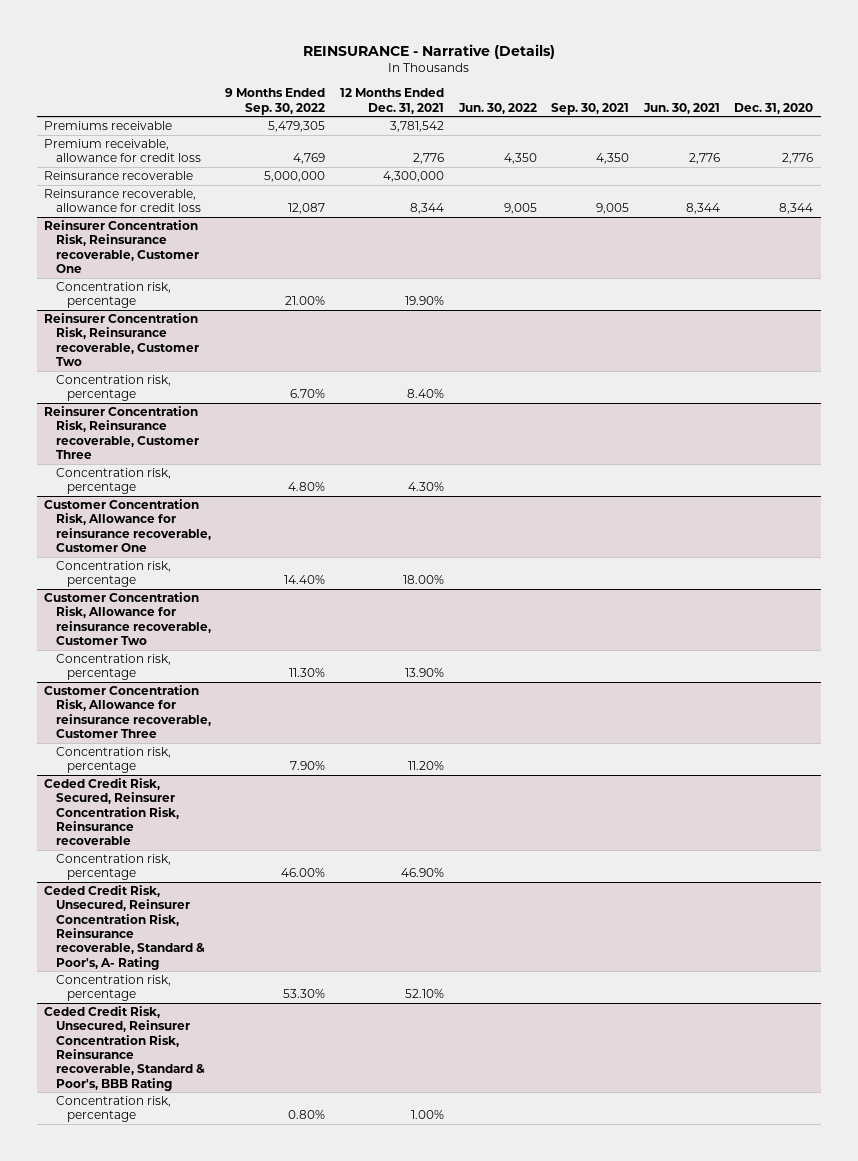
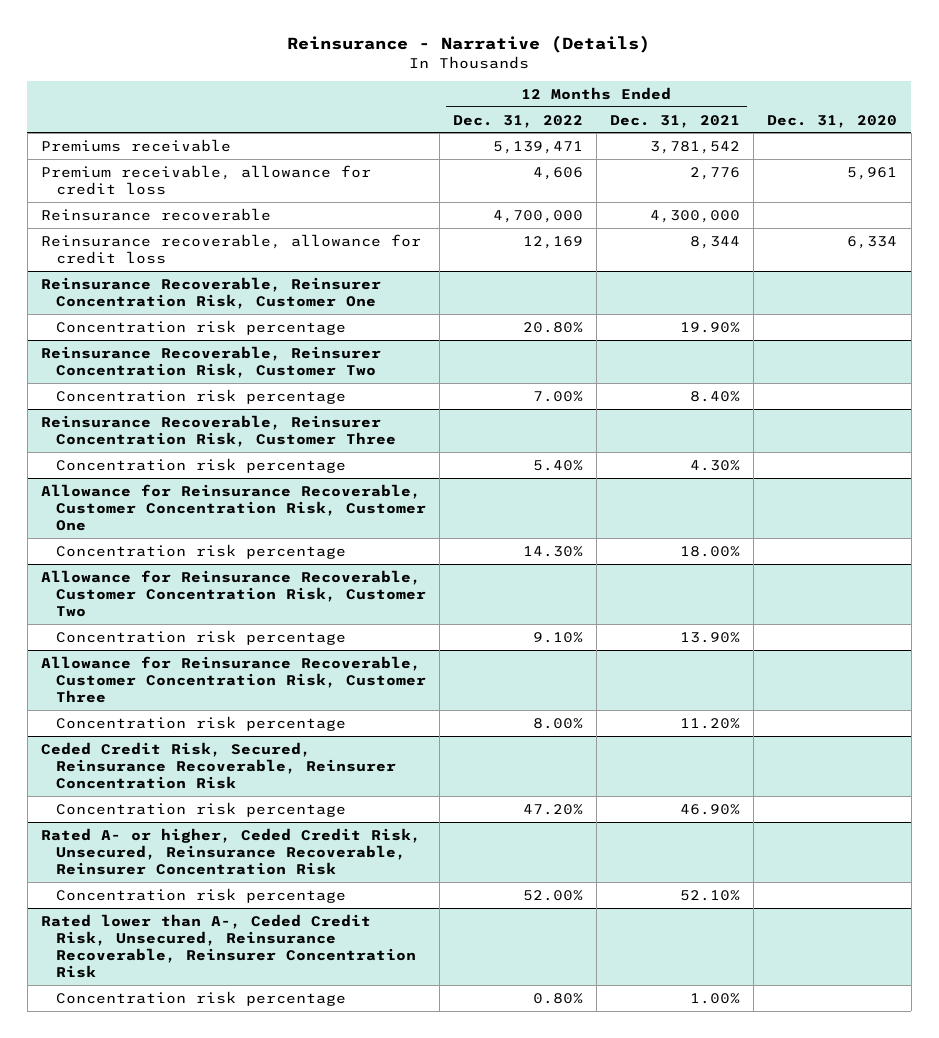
- REINSURANCE - Narrative (Details)
+ Reinsurance - Narrative (Details)
- | 9 Months Ended Sep. 30, 2022 | 12 Months Ended Dec. 31, 2021 | Jun. 30, 2022 | Sep. 30, 2021 | Jun. 30, 2021 | Dec. 31, 2020
+ | 12 Months Ended Dec. 31, 2022 | 12 Months Ended Dec. 31, 2021 | Dec. 31, 2020
- Premium receivable, allowance for credit loss | 4,769 | 2,776 | 4,350 | 4,350 | 2,776 | 2,776
+ Premium receivable, allowance for credit loss | 4,606 | 2,776 | 5,961
- Reinsurance recoverable, allowance for credit loss | 12,087 | 8,344 | 9,005 | 9,005 | 8,344 | 8,344
- Reinsurer Concentration Risk, Reinsurance recoverable, Customer One
- Concentration risk, percentage | 21.00% | 19.90% | | | |
- Reinsurer Concentration Risk, Reinsurance recoverable, Customer Two
- Concentration risk, percentage | 6.70% | 8.40% | | | |
- Reinsurer Concentration Risk, Reinsurance recoverable, Customer Three
- Concentration risk, percentage | 4.80% | 4.30% | | | |
- Customer Concentration Risk, Allowance for reinsurance recoverable, Customer One
- Concentration risk, percentage | 14.40% | 18.00% | | | |
- Customer Concentration Risk, Allowance for reinsurance recoverable, Customer Two
- Concentration risk, percentage | 11.30% | 13.90% | | | |
- Customer Concentration Risk, Allowance for reinsurance recoverable, Customer Three
- Concentration risk, percentage | 7.90% | 11.20% | | | |
- Ceded Credit Risk, Secured, Reinsurer Concentration Risk, Reinsurance recoverable
- Concentration risk, percentage | 46.00% | 46.90% | | | |
- Ceded Credit Risk, Unsecured, Reinsurer Concentration Risk, Reinsurance recoverable, Standard & Poor's, A- Rating
- Concentration risk, percentage | 53.30% | 52.10% | | | |
- Ceded Credit Risk, Unsecured, Reinsurer Concentration Risk, Reinsurance recoverable, Standard & Poor's, BBB Rating
- Concentration risk, percentage | 0.80% | 1.00% | | | |
+ Reinsurance recoverable, allowance for credit loss | 12,169 | 8,344 | 6,334
+ Reinsurance Recoverable, Reinsurer Concentration Risk, Customer One
+ Concentration risk percentage | 20.80% | 19.90% |
+ Reinsurance Recoverable, Reinsurer Concentration Risk, Customer Two
+ Concentration risk percentage | 7.00% | 8.40% |
+ Reinsurance Recoverable, Reinsurer Concentration Risk, Customer Three
+ Concentration risk percentage | 5.40% | 4.30% |
+ Allowance for Reinsurance Recoverable, Customer Concentration Risk, Customer One
+ Concentration risk percentage | 14.30% | 18.00% |
+ Allowance for Reinsurance Recoverable, Customer Concentration Risk, Customer Two
+ Concentration risk percentage | 9.10% | 13.90% |
+ Allowance for Reinsurance Recoverable, Customer Concentration Risk, Customer Three
+ Concentration risk percentage | 8.00% | 11.20% |
+ Ceded Credit Risk, Secured, Reinsurance Recoverable, Reinsurer Concentration Risk
+ Concentration risk percentage | 47.20% | 46.90% |
+ Rated A- or higher, Ceded Credit Risk, Unsecured, Reinsurance Recoverable, Reinsurer Concentration Risk
+ Concentration risk percentage | 52.00% | 52.10% |
+ Rated lower than A-, Ceded Credit Risk, Unsecured, Reinsurance Recoverable, Reinsurer Concentration Risk
+ Concentration risk percentage | 0.80% | 1.00% |

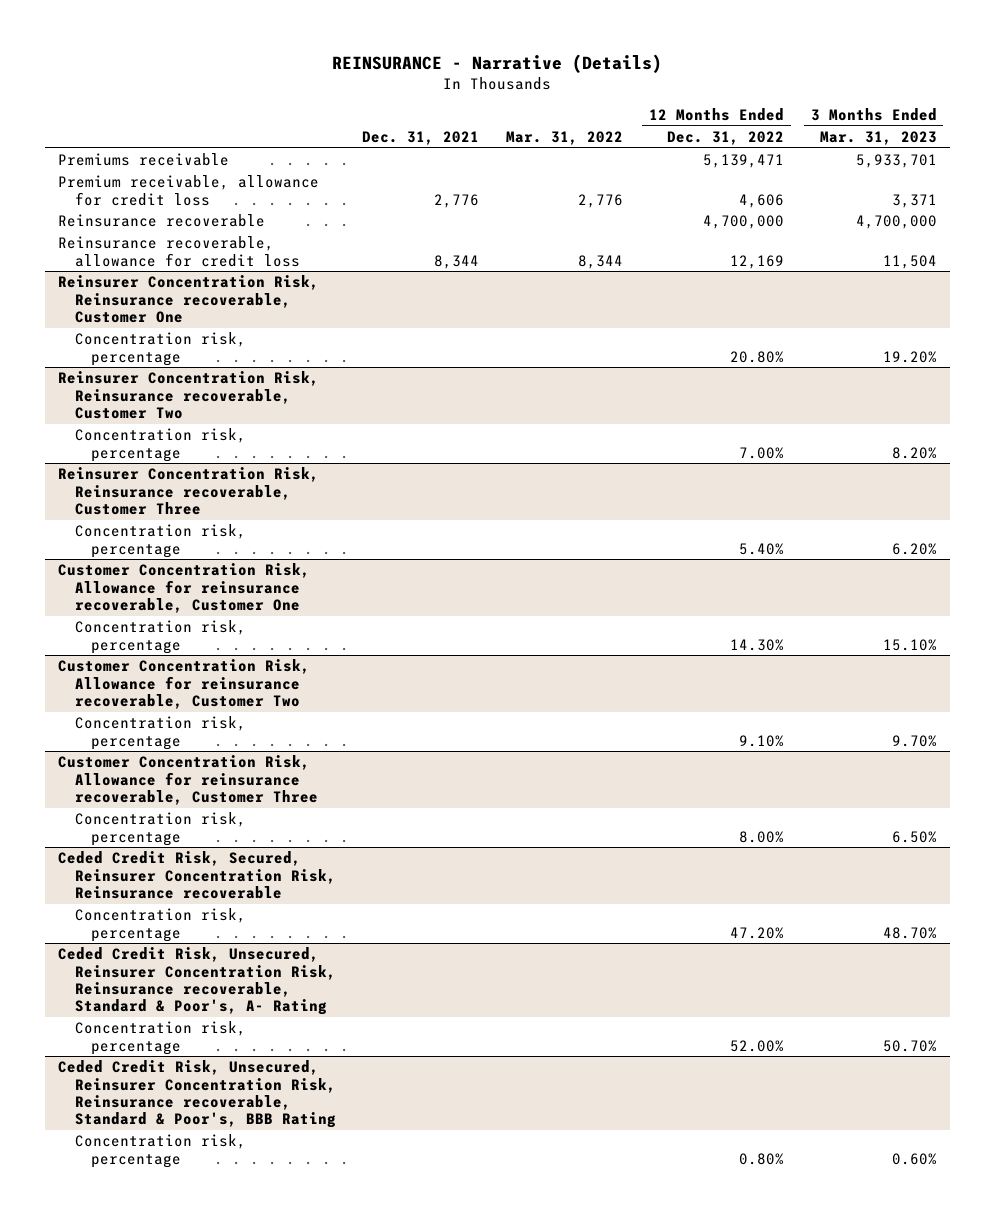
- Reinsurance - Narrative (Details)
+ REINSURANCE - Narrative (Details)
- | 12 Months Ended Dec. 31, 2022 | 12 Months Ended Dec. 31, 2021 | Dec. 31, 2020
+ | Dec. 31, 2021 | Mar. 31, 2022 | 12 Months Ended Dec. 31, 2022 | 3 Months Ended Mar. 31, 2023
- Reinsurance Recoverable, Reinsurer Concentration Risk, Customer One
- Concentration risk percentage | 20.80% | 19.90% |
- Reinsurance Recoverable, Reinsurer Concentration Risk, Customer Two
- Concentration risk percentage | 7.00% | 8.40% |
- Reinsurance Recoverable, Reinsurer Concentration Risk, Customer Three
- Concentration risk percentage | 5.40% | 4.30% |
- Allowance for Reinsurance Recoverable, Customer Concentration Risk, Customer One
- Concentration risk percentage | 14.30% | 18.00% |
- Allowance for Reinsurance Recoverable, Customer Concentration Risk, Customer Two
- Concentration risk percentage | 9.10% | 13.90% |
- Allowance for Reinsurance Recoverable, Customer Concentration Risk, Customer Three
- Concentration risk percentage | 8.00% | 11.20% |
- Ceded Credit Risk, Secured, Reinsurance Recoverable, Reinsurer Concentration Risk
- Concentration risk percentage | 47.20% | 46.90% |
- Rated A- or higher, Ceded Credit Risk, Unsecured, Reinsurance Recoverable, Reinsurer Concentration Risk
- Concentration risk percentage | 52.00% | 52.10% |
- Rated lower than A-, Ceded Credit Risk, Unsecured, Reinsurance Recoverable, Reinsurer Concentration Risk
- Concentration risk percentage | 0.80% | 1.00% |
+ Reinsurer Concentration Risk, Reinsurance recoverable, Customer One
+ Concentration risk, percentage | | | 20.80% | 19.20%
+ Reinsurer Concentration Risk, Reinsurance recoverable, Customer Two
+ Concentration risk, percentage | | | 7.00% | 8.20%
+ Reinsurer Concentration Risk, Reinsurance recoverable, Customer Three
+ Concentration risk, percentage | | | 5.40% | 6.20%
+ Customer Concentration Risk, Allowance for reinsurance recoverable, Customer One
+ Concentration risk, percentage | | | 14.30% | 15.10%
+ Customer Concentration Risk, Allowance for reinsurance recoverable, Customer Two
+ Concentration risk, percentage | | | 9.10% | 9.70%
+ Customer Concentration Risk, Allowance for reinsurance recoverable, Customer Three
+ Concentration risk, percentage | | | 8.00% | 6.50%
+ Ceded Credit Risk, Secured, Reinsurer Concentration Risk, Reinsurance recoverable
+ Concentration risk, percentage | | | 47.20% | 48.70%
+ Ceded Credit Risk, Unsecured, Reinsurer Concentration Risk, Reinsurance recoverable, Standard & Poor's, A- Rating
+ Concentration risk, percentage | | | 52.00% | 50.70%
+ Ceded Credit Risk, Unsecured, Reinsurer Concentration Risk, Reinsurance recoverable, Standard & Poor's, BBB Rating
+ Concentration risk, percentage | | | 0.80% | 0.60%

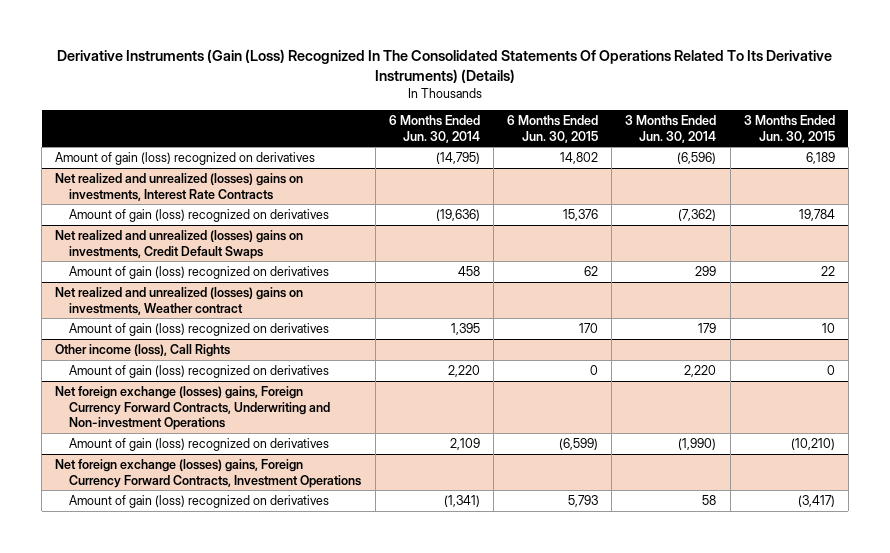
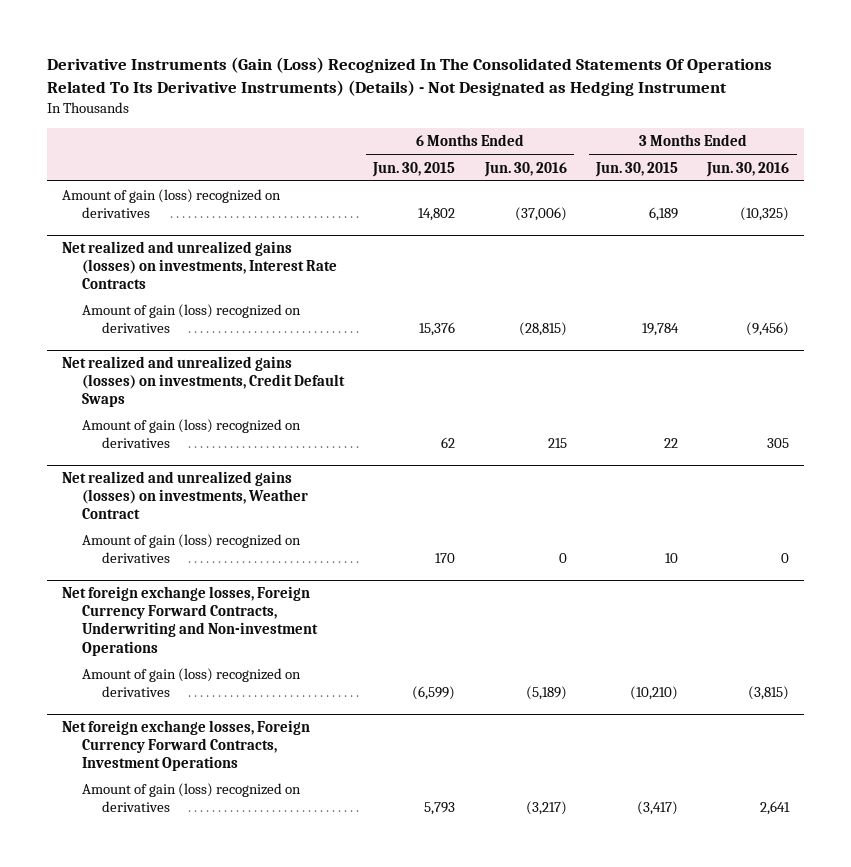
- Derivative Instruments (Gain (Loss) Recognized In The Consolidated Statements Of Operations Related To Its Derivative Instruments) (Details)
+ Derivative Instruments (Gain (Loss) Recognized In The Consolidated Statements Of Operations Related To Its Derivative Instruments) (Details) - Not Designated as Hedging Instrument
- | 6 Months Ended Jun. 30, 2014 | 6 Months Ended Jun. 30, 2015 | 3 Months Ended Jun. 30, 2014 | 3 Months Ended Jun. 30, 2015
+ | 6 Months Ended Jun. 30, 2015 | 6 Months Ended Jun. 30, 2016 | 3 Months Ended Jun. 30, 2015 | 3 Months Ended Jun. 30, 2016
- Net realized and unrealized (losses) gains on investments, Interest Rate Contracts
+ Net realized and unrealized gains (losses) on investments, Interest Rate Contracts
- Net realized and unrealized (losses) gains on investments, Credit Default Swaps
+ Net realized and unrealized gains (losses) on investments, Credit Default Swaps
- Net realized and unrealized (losses) gains on investments, Weather contract
+ Net realized and unrealized gains (losses) on investments, Weather Contract
- Other income (loss), Call Rights
- Amount of gain (loss) recognized on derivatives | 2,220 | 0 | 2,220 | 0
- Net foreign exchange (losses) gains, Foreign Currency Forward Contracts, Underwriting and Non-investment Operations
+ Net foreign exchange losses, Foreign Currency Forward Contracts, Underwriting and Non-investment Operations
- Net foreign exchange (losses) gains, Foreign Currency Forward Contracts, Investment Operations
+ Net foreign exchange losses, Foreign Currency Forward Contracts, Investment Operations

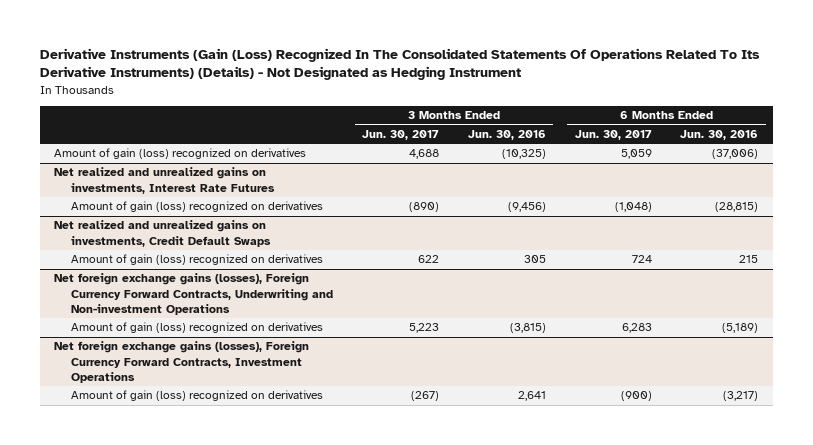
- | 6 Months Ended Jun. 30, 2015 | 6 Months Ended Jun. 30, 2016 | 3 Months Ended Jun. 30, 2015 | 3 Months Ended Jun. 30, 2016
+ | 3 Months Ended Jun. 30, 2017 | 3 Months Ended Jun. 30, 2016 | 6 Months Ended Jun. 30, 2017 | 6 Months Ended Jun. 30, 2016
- Net realized and unrealized gains (losses) on investments, Interest Rate Contracts
+ Net realized and unrealized gains on investments, Interest Rate Futures
- Net realized and unrealized gains (losses) on investments, Credit Default Swaps
+ Net realized and unrealized gains on investments, Credit Default Swaps
- Net realized and unrealized gains (losses) on investments, Weather Contract
- Amount of gain (loss) recognized on derivatives | 170 | 0 | 10 | 0
- Net foreign exchange losses, Foreign Currency Forward Contracts, Underwriting and Non-investment Operations
+ Net foreign exchange gains (losses), Foreign Currency Forward Contracts, Underwriting and Non-investment Operations
- Net foreign exchange losses, Foreign Currency Forward Contracts, Investment Operations
+ Net foreign exchange gains (losses), Foreign Currency Forward Contracts, Investment Operations

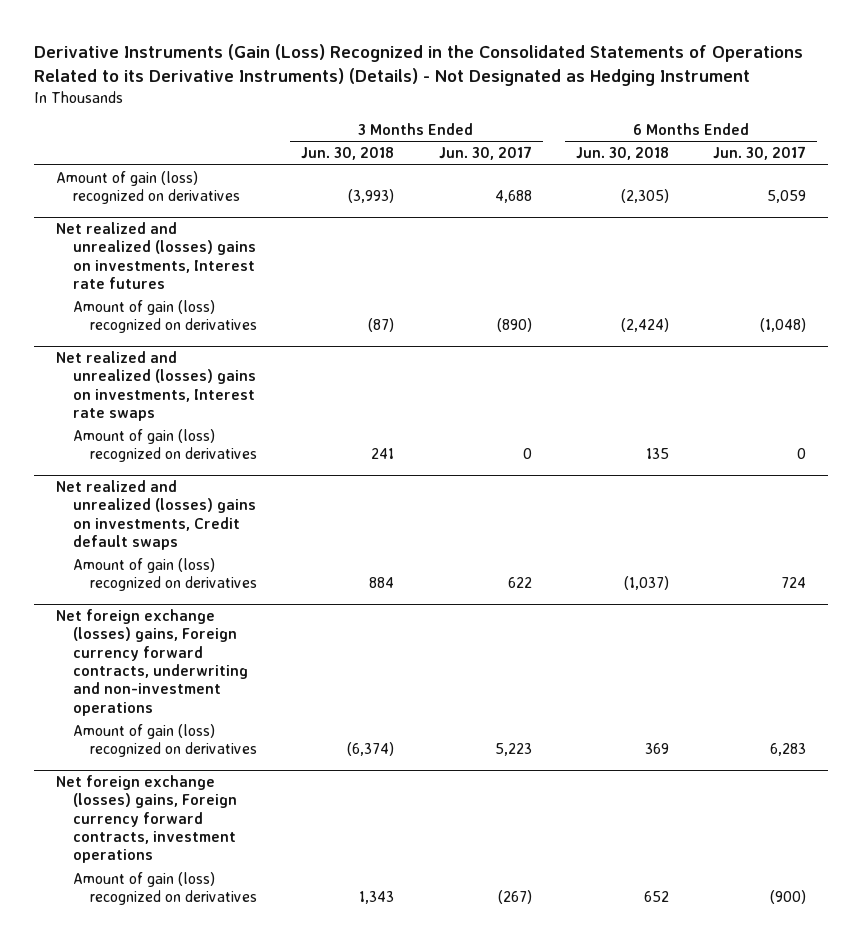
- Derivative Instruments (Gain (Loss) Recognized In The Consolidated Statements Of Operations Related To Its Derivative Instruments) (Details) - Not Designated as Hedging Instrument
+ Derivative Instruments (Gain (Loss) Recognized in the Consolidated Statements of Operations Related to its Derivative Instruments) (Details) - Not Designated as Hedging Instrument
- | 3 Months Ended Jun. 30, 2017 | 3 Months Ended Jun. 30, 2016 | 6 Months Ended Jun. 30, 2017 | 6 Months Ended Jun. 30, 2016
+ | 3 Months Ended Jun. 30, 2018 | 3 Months Ended Jun. 30, 2017 | 6 Months Ended Jun. 30, 2018 | 6 Months Ended Jun. 30, 2017
- Net realized and unrealized gains on investments, Interest Rate Futures
+ Net realized and unrealized (losses) gains on investments, Interest rate futures
- Net realized and unrealized gains on investments, Credit Default Swaps
+ Net realized and unrealized (losses) gains on investments, Interest rate swaps
+ Amount of gain (loss) recognized on derivatives | 241 | 0 | 135 | 0
+ Net realized and unrealized (losses) gains on investments, Credit default swaps
- Net foreign exchange gains (losses), Foreign Currency Forward Contracts, Underwriting and Non-investment Operations
+ Net foreign exchange (losses) gains, Foreign currency forward contracts, underwriting and non-investment operations
- Net foreign exchange gains (losses), Foreign Currency Forward Contracts, Investment Operations
+ Net foreign exchange (losses) gains, Foreign currency forward contracts, investment operations

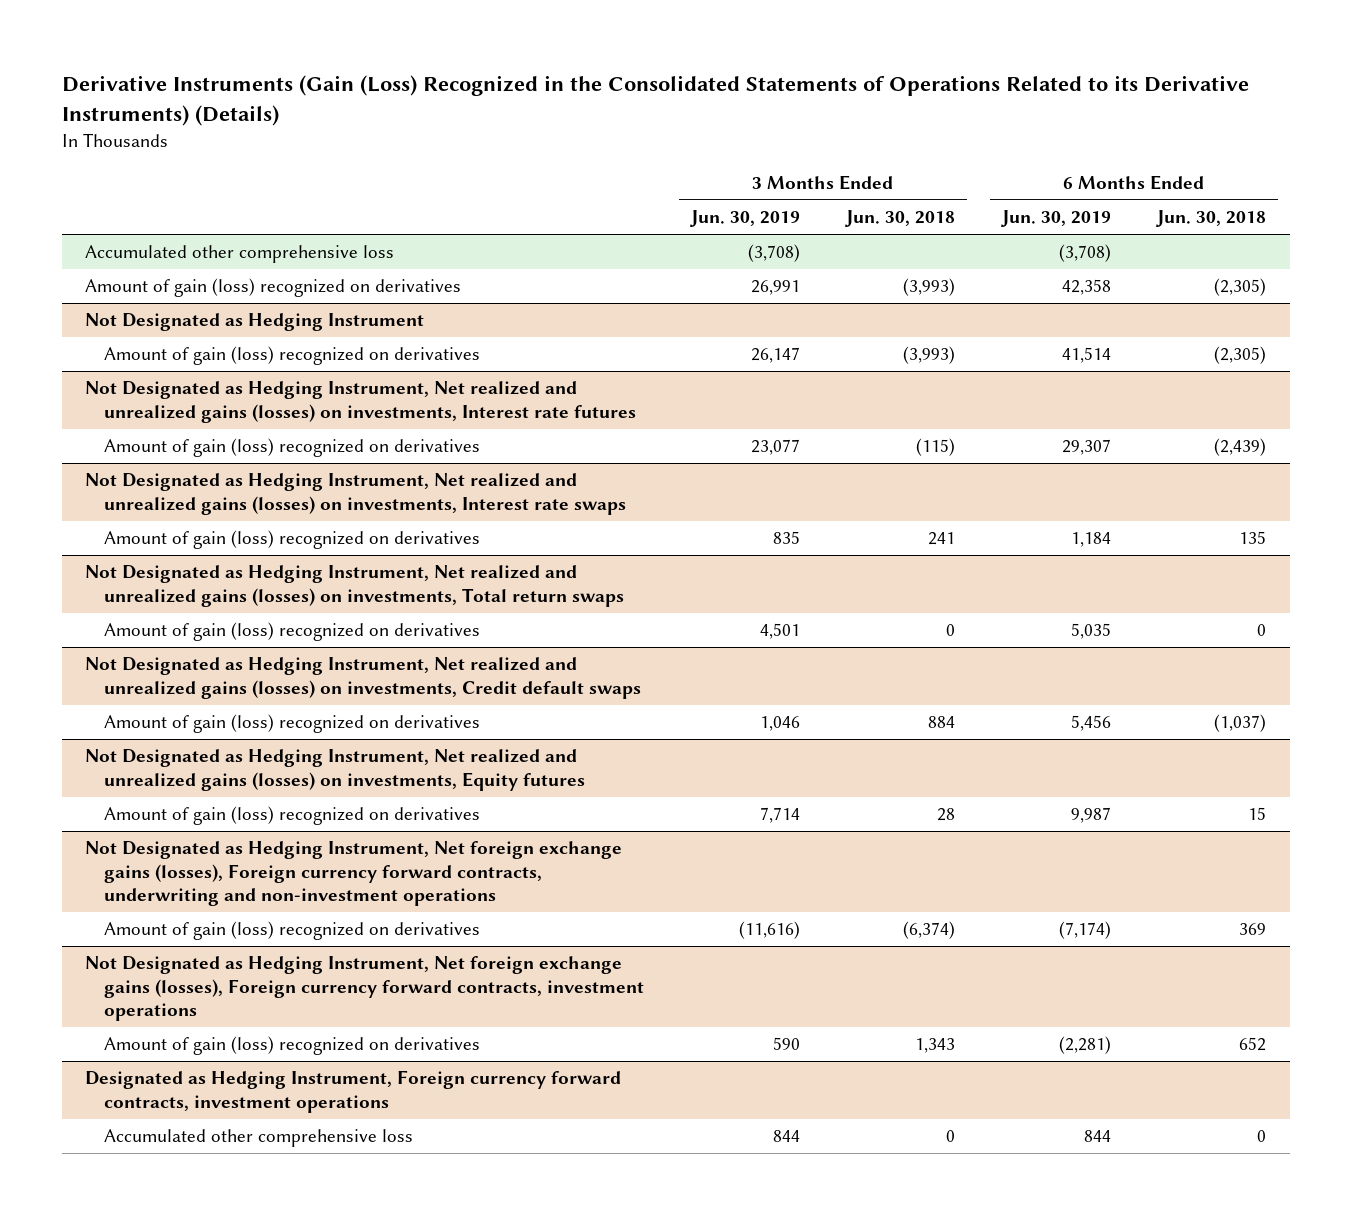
- Derivative Instruments (Gain (Loss) Recognized in the Consolidated Statements of Operations Related to its Derivative Instruments) (Details) - Not Designated as Hedging Instrument
+ Derivative Instruments (Gain (Loss) Recognized in the Consolidated Statements of Operations Related to its Derivative Instruments) (Details)
- | 3 Months Ended Jun. 30, 2018 | 3 Months Ended Jun. 30, 2017 | 6 Months Ended Jun. 30, 2018 | 6 Months Ended Jun. 30, 2017
+ | 3 Months Ended Jun. 30, 2019 | 3 Months Ended Jun. 30, 2018 | 6 Months Ended Jun. 30, 2019 | 6 Months Ended Jun. 30, 2018
+ Accumulated other comprehensive loss | (3,708) | | (3,708) |
- Net realized and unrealized (losses) gains on investments, Interest rate futures
- Amount of gain (loss) recognized on derivatives | (87) | (890) | (2,424) | (1,048)
- Net realized and unrealized (losses) gains on investments, Interest rate swaps
+ Not Designated as Hedging Instrument
+ Amount of gain (loss) recognized on derivatives | 26,147 | (3,993) | 41,514 | (2,305)
+ Not Designated as Hedging Instrument, Net realized and unrealized gains (losses) on investments, Interest rate futures
+ Amount of gain (loss) recognized on derivatives | 23,077 | (115) | 29,307 | (2,439)
+ Not Designated as Hedging Instrument, Net realized and unrealized gains (losses) on investments, Interest rate swaps
- Net realized and unrealized (losses) gains on investments, Credit default swaps
+ Not Designated as Hedging Instrument, Net realized and unrealized gains (losses) on investments, Total return swaps
+ Amount of gain (loss) recognized on derivatives | 4,501 | 0 | 5,035 | 0
+ Not Designated as Hedging Instrument, Net realized and unrealized gains (losses) on investments, Credit default swaps
- Net foreign exchange (losses) gains, Foreign currency forward contracts, underwriting and non-investment operations
+ Not Designated as Hedging Instrument, Net realized and unrealized gains (losses) on investments, Equity futures
+ Amount of gain (loss) recognized on derivatives | 7,714 | 28 | 9,987 | 15
+ Not Designated as Hedging Instrument, Net foreign exchange gains (losses), Foreign currency forward contracts, underwriting and non-investment operations
- Net foreign exchange (losses) gains, Foreign currency forward contracts, investment operations
+ Not Designated as Hedging Instrument, Net foreign exchange gains (losses), Foreign currency forward contracts, investment operations
+ Designated as Hedging Instrument, Foreign currency forward contracts, investment operations
+ Accumulated other comprehensive loss | 844 | 0 | 844 | 0

